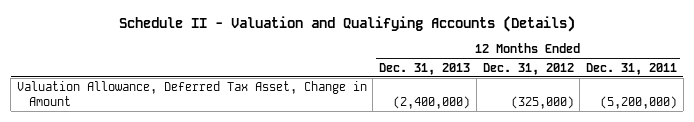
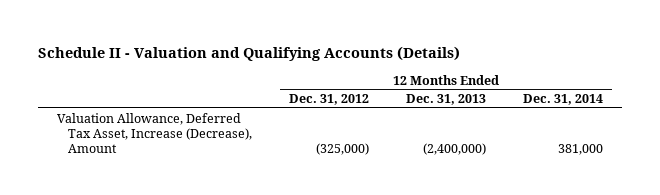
- | 12 Months Ended Dec. 31, 2013 | 12 Months Ended Dec. 31, 2012 | 12 Months Ended Dec. 31, 2011
+ | 12 Months Ended Dec. 31, 2012 | 12 Months Ended Dec. 31, 2013 | 12 Months Ended Dec. 31, 2014
- Valuation Allowance, Deferred Tax Asset, Change in Amount | (2,400,000) | (325,000) | (5,200,000)
+ Valuation Allowance, Deferred Tax Asset, Increase (Decrease), Amount | (325,000) | (2,400,000) | 381,000

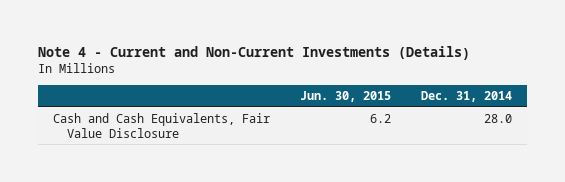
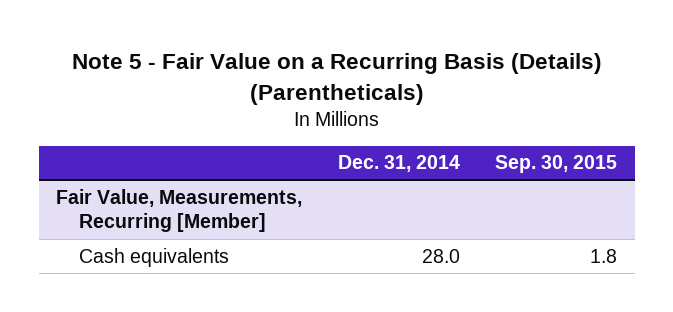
- Note 4 - Current and Non-Current Investments (Details)
+ Note 5 - Fair Value on a Recurring Basis (Details) (Parentheticals)
- | Jun. 30, 2015 | Dec. 31, 2014
+ | Dec. 31, 2014 | Sep. 30, 2015
- Cash and Cash Equivalents, Fair Value Disclosure | 6.2 | 28.0
+ Fair Value, Measurements, Recurring [Member]
+ Cash equivalents | 28.0 | 1.8

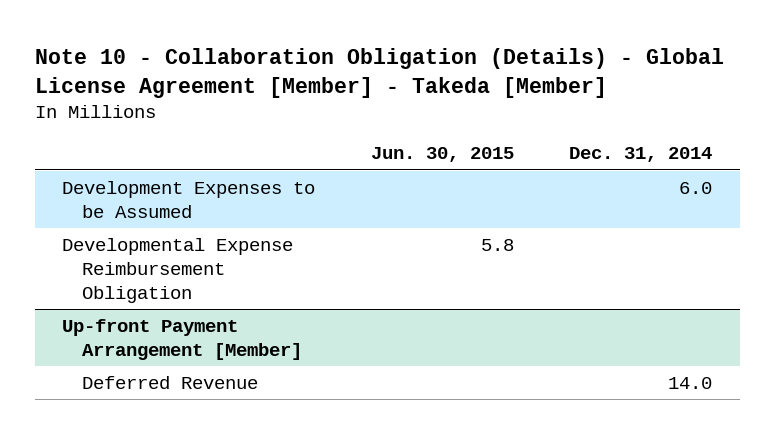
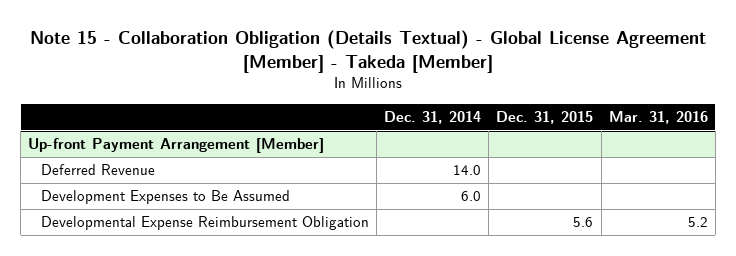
- Note 10 - Collaboration Obligation (Details) - Global License Agreement [Member] - Takeda [Member]
+ Note 15 - Collaboration Obligation (Details Textual) - Global License Agreement [Member] - Takeda [Member]
- | Jun. 30, 2015 | Dec. 31, 2014
+ | Dec. 31, 2014 | Dec. 31, 2015 | Mar. 31, 2016
- Development Expenses to be Assumed | | 6.0
- Developmental Expense Reimbursement Obligation | 5.8 |
@ Up-front Payment Arrangement [Member]
+ Development Expenses to Be Assumed | 6.0 | |
+ Developmental Expense Reimbursement Obligation | | 5.6 | 5.2

